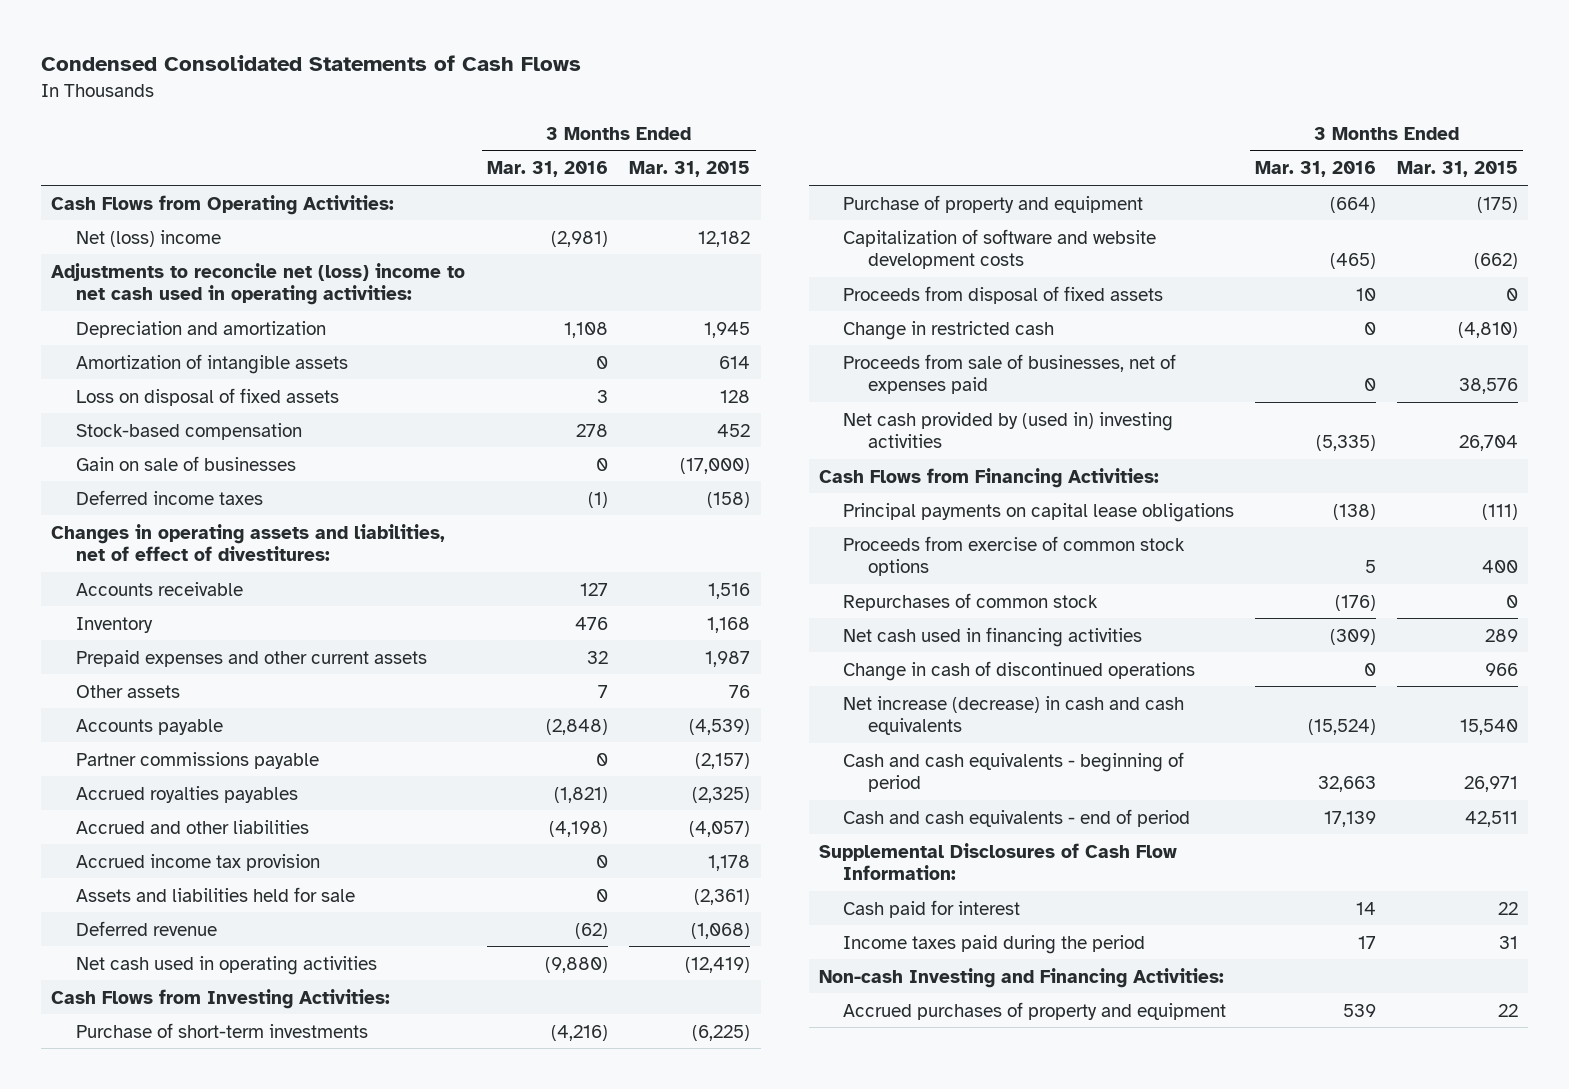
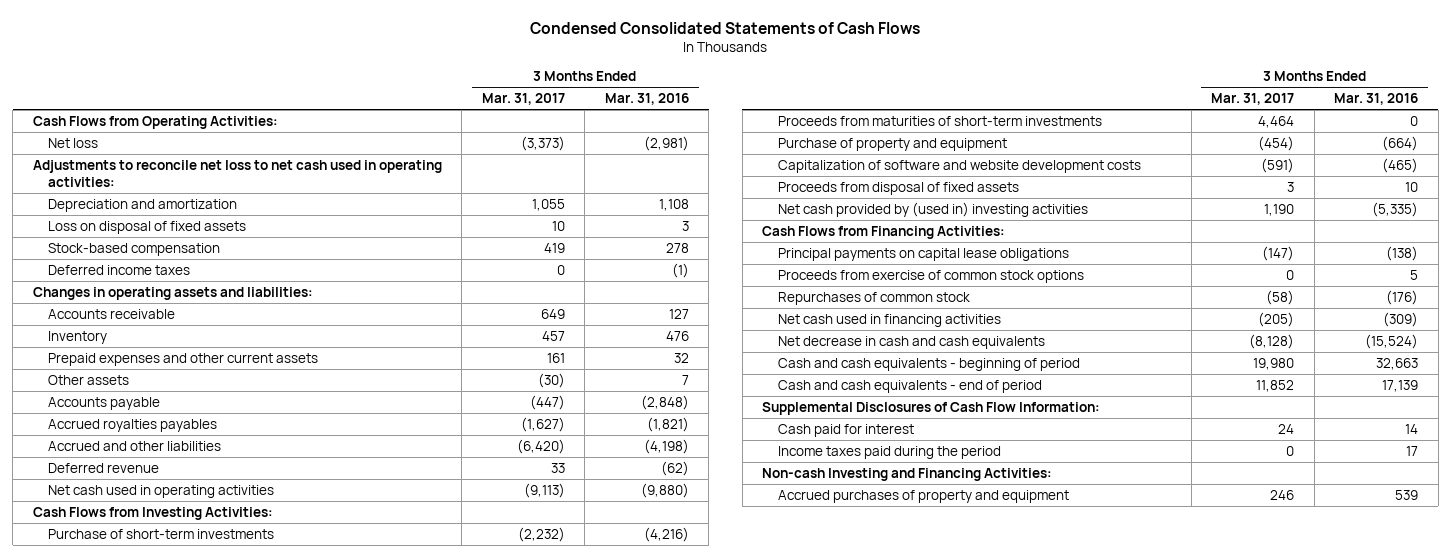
- | 3 Months Ended Mar. 31, 2016 | 3 Months Ended Mar. 31, 2015
+ | 3 Months Ended Mar. 31, 2017 | 3 Months Ended Mar. 31, 2016
- Net (loss) income | (2,981) | 12,182
- Adjustments to reconcile net (loss) income to net cash used in operating activities:
+ Net loss | (3,373) | (2,981)
+ Adjustments to reconcile net loss to net cash used in operating activities:
- Amortization of intangible assets | 0 | 614
- Gain on sale of businesses | 0 | (17,000)
- Changes in operating assets and liabilities, net of effect of divestitures:
+ Changes in operating assets and liabilities:
- Partner commissions payable | 0 | (2,157)
- Accrued income tax provision | 0 | 1,178
- Assets and liabilities held for sale | 0 | (2,361)
+ Proceeds from maturities of short-term investments | 4,464 | 0
- Change in restricted cash | 0 | (4,810)
- Proceeds from sale of businesses, net of expenses paid | 0 | 38,576
- Change in cash of discontinued operations | 0 | 966
- Net increase (decrease) in cash and cash equivalents | (15,524) | 15,540
+ Net decrease in cash and cash equivalents | (8,128) | (15,524)

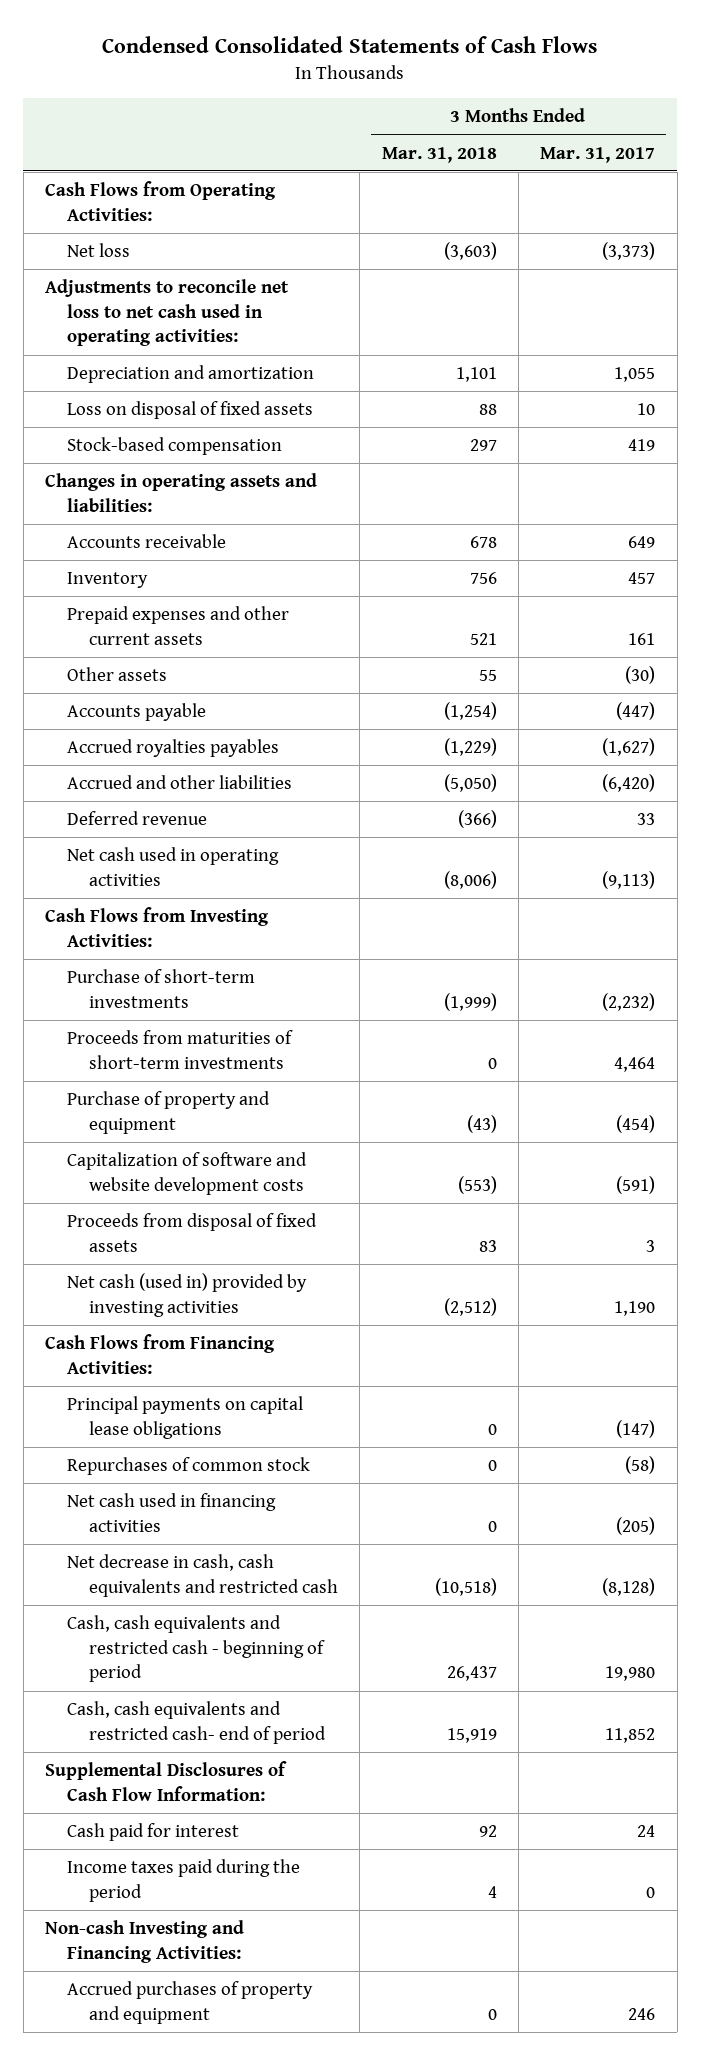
- | 3 Months Ended Mar. 31, 2017 | 3 Months Ended Mar. 31, 2016
+ | 3 Months Ended Mar. 31, 2018 | 3 Months Ended Mar. 31, 2017
- Deferred income taxes | 0 | (1)
- Net cash provided by (used in) investing activities | 1,190 | (5,335)
+ Net cash (used in) provided by investing activities | (2,512) | 1,190
- Proceeds from exercise of common stock options | 0 | 5
- Net decrease in cash and cash equivalents | (8,128) | (15,524)
- Cash and cash equivalents - beginning of period | 19,980 | 32,663
- Cash and cash equivalents - end of period | 11,852 | 17,139
+ Net decrease in cash, cash equivalents and restricted cash | (10,518) | (8,128)
+ Cash, cash equivalents and restricted cash - beginning of period | 26,437 | 19,980
+ Cash, cash equivalents and restricted cash- end of period | 15,919 | 11,852

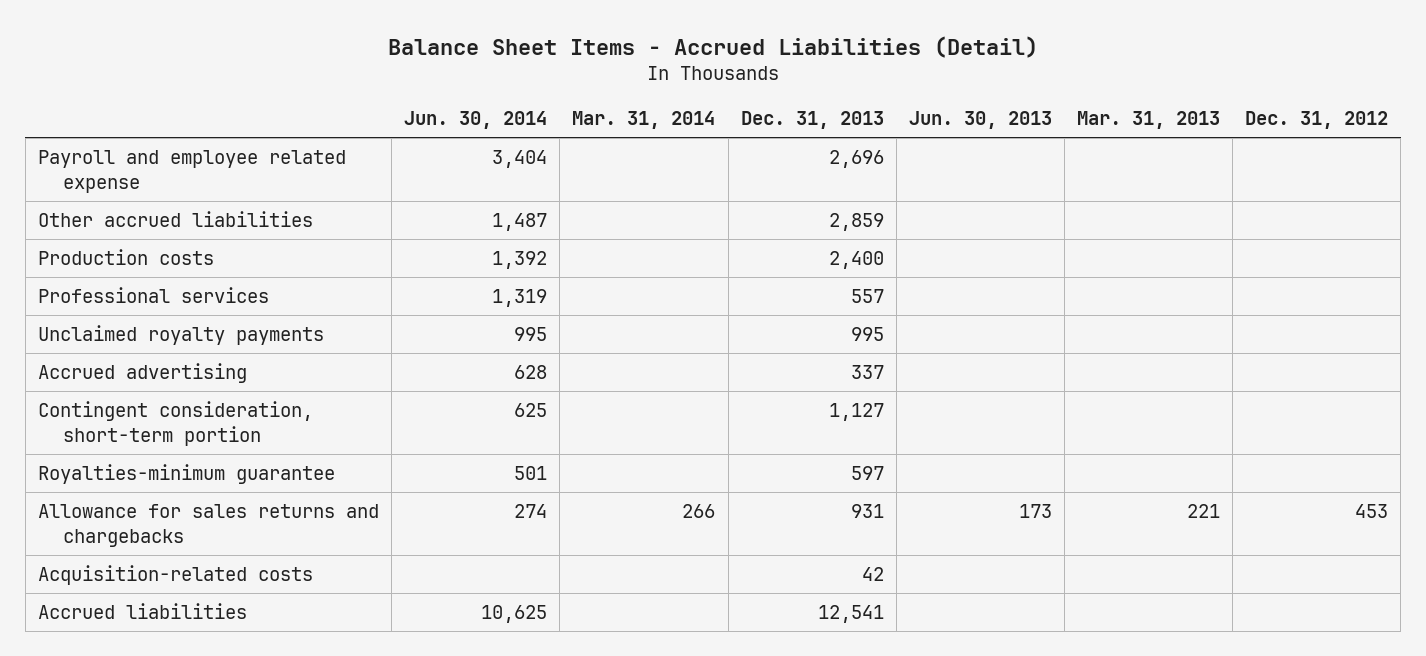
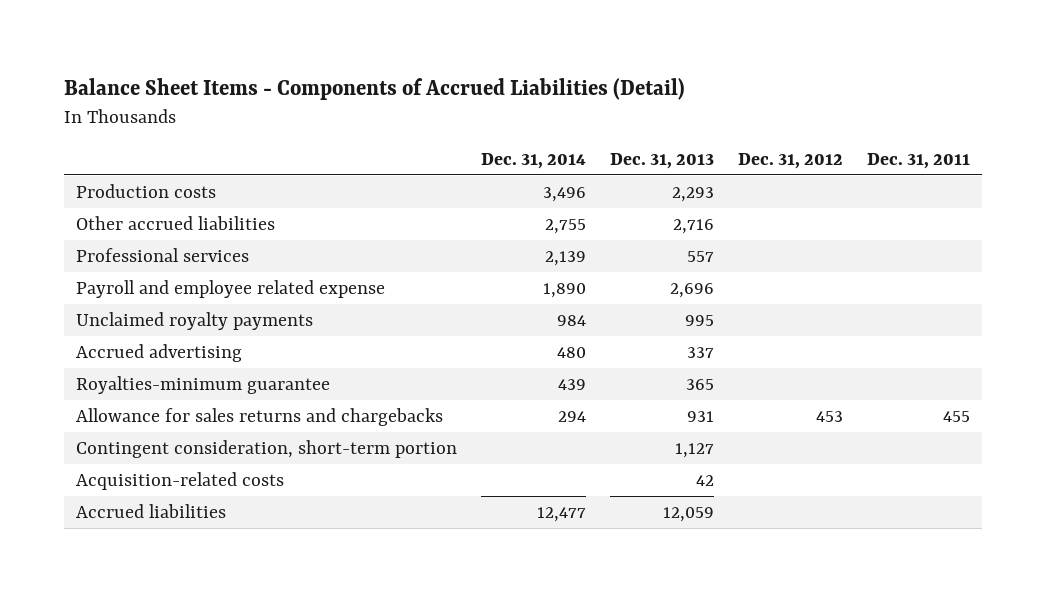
- Balance Sheet Items - Accrued Liabilities (Detail)
+ Balance Sheet Items - Components of Accrued Liabilities (Detail)
- | Jun. 30, 2014 | Mar. 31, 2014 | Dec. 31, 2013 | Jun. 30, 2013 | Mar. 31, 2013 | Dec. 31, 2012
+ | Dec. 31, 2014 | Dec. 31, 2013 | Dec. 31, 2012 | Dec. 31, 2011
- Other accrued liabilities | 1,487 | | 2,859 | | |
- Production costs | 1,392 | | 2,400 | | |
+ Production costs | 3,496 | 2,293 | |
+ Other accrued liabilities | 2,755 | 2,716 | |
moved down: Payroll and employee related expense | 1,890 | 2,696 | |
- Royalties-minimum guarantee | 501 | | 597 | | |
+ Royalties-minimum guarantee | 439 | 365 | |
moved down: Contingent consideration, short-term portion | | 1,127 | |
- Accrued liabilities | 10,625 | | 12,541 | | |
+ Accrued liabilities | 12,477 | 12,059 | |

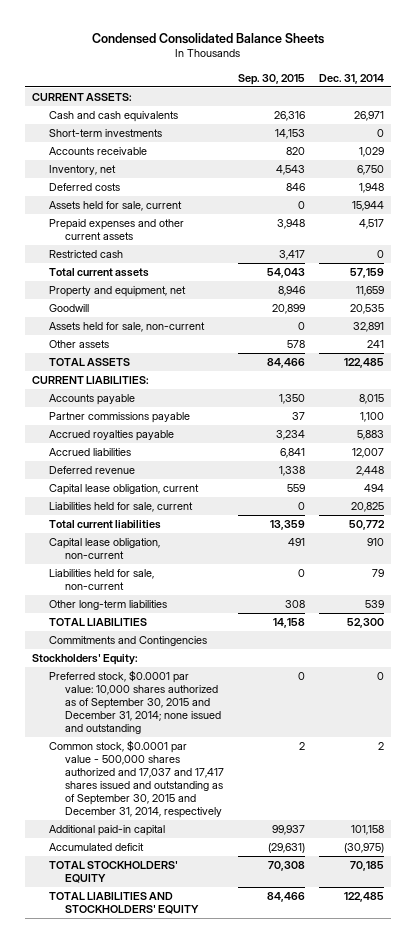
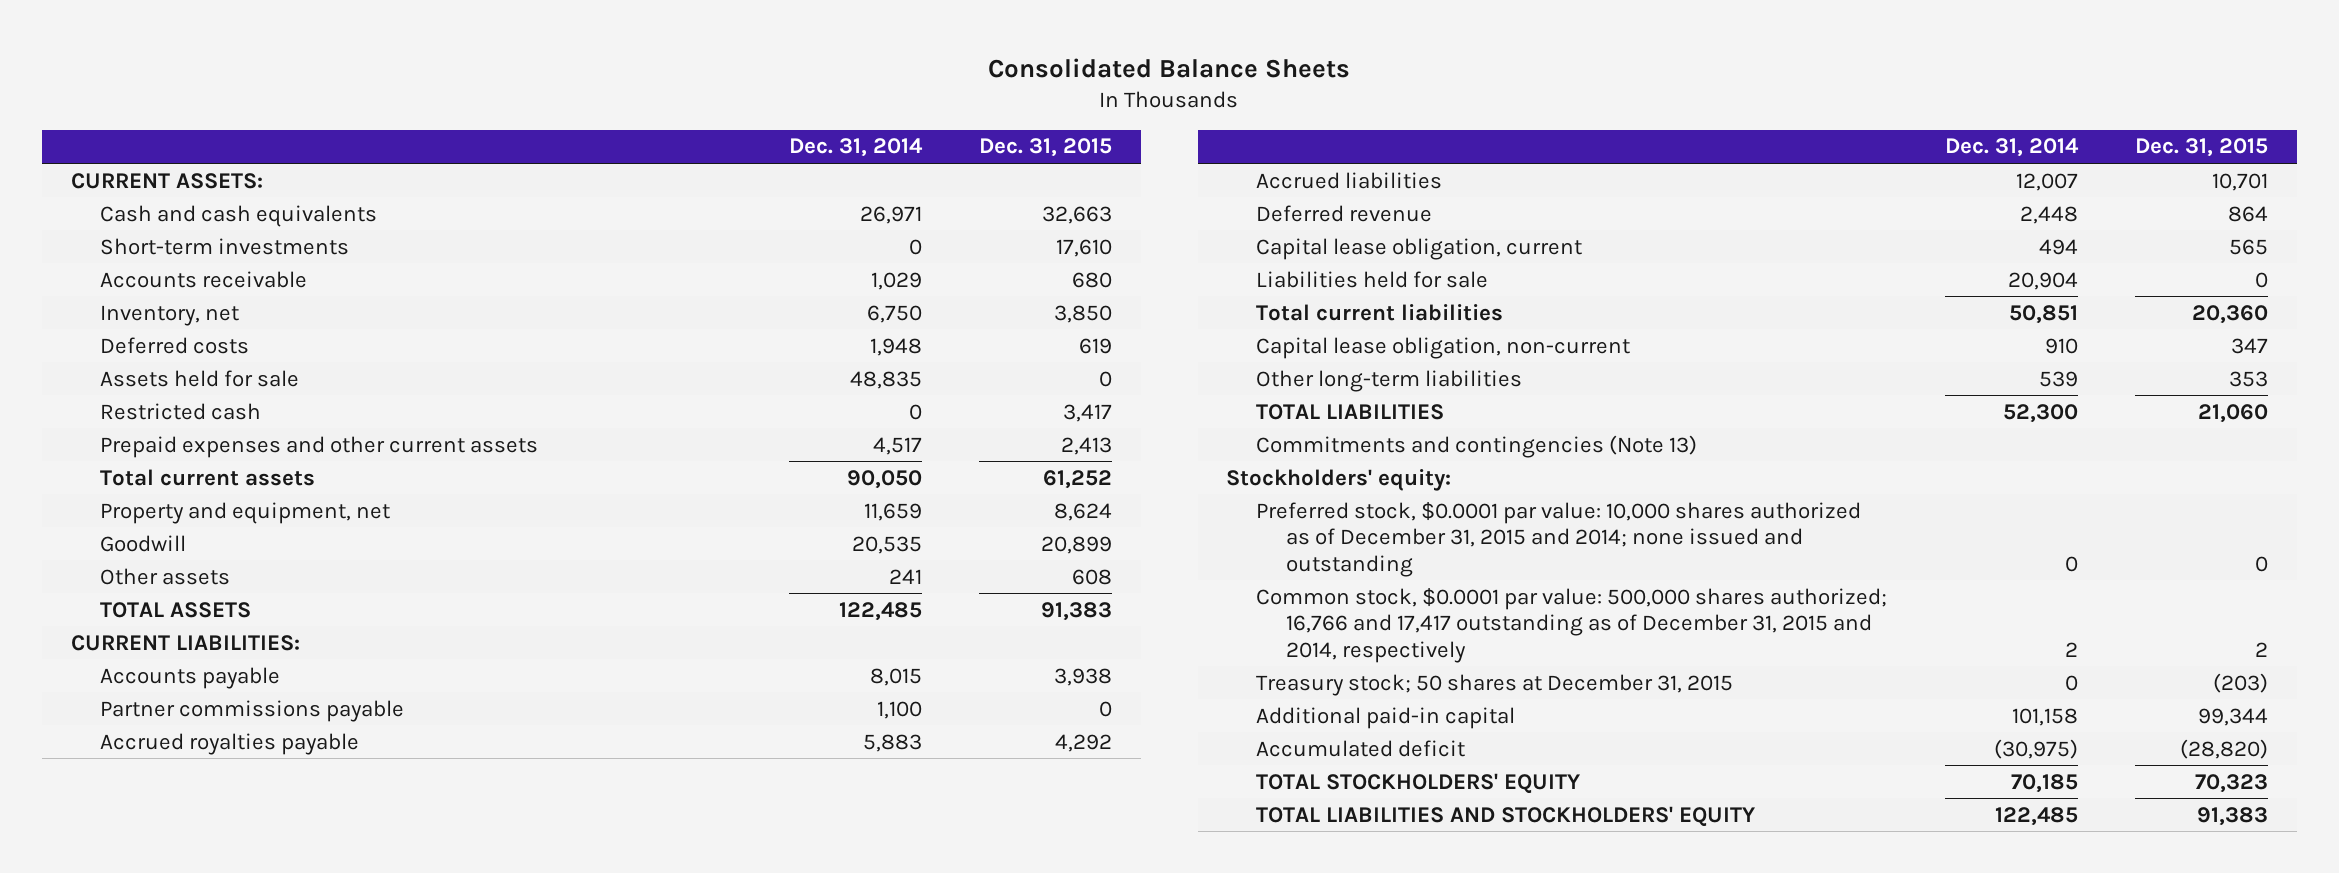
- Condensed Consolidated Balance Sheets
+ Consolidated Balance Sheets
- | Sep. 30, 2015 | Dec. 31, 2014
+ | Dec. 31, 2014 | Dec. 31, 2015
- Assets held for sale, current | 0 | 15,944
+ Assets held for sale | 48,835 | 0
- Total current assets | 54,043 | 57,159
moved down: Prepaid expenses and other current assets | 4,517 | 2,413
+ Total current assets | 90,050 | 61,252
- Assets held for sale, non-current | 0 | 32,891
- Liabilities held for sale, current | 0 | 20,825
- Total current liabilities | 13,359 | 50,772
+ Liabilities held for sale | 20,904 | 0
+ Total current liabilities | 50,851 | 20,360
- Liabilities held for sale, non-current | 0 | 79
- Commitments and Contingencies
- Stockholders' Equity:
- Preferred stock, $0.0001 par value: 10,000 shares authorized as of September 30, 2015 and December 31, 2014; none issued and outstanding | 0 | 0
- Common stock, $0.0001 par value - 500,000 shares authorized and 17,037 and 17,417 shares issued and outstanding as of September 30, 2015 and December 31, 2014, respectively | 2 | 2
+ Commitments and contingencies (Note 13)
+ Stockholders' equity:
+ Preferred stock, $0.0001 par value: 10,000 shares authorized as of December 31, 2015 and 2014; none issued and outstanding | 0 | 0
+ Common stock, $0.0001 par value: 500,000 shares authorized; 16,766 and 17,417 outstanding as of December 31, 2015 and 2014, respectively | 2 | 2
+ Treasury stock; 50 shares at December 31, 2015 | 0 | (203)

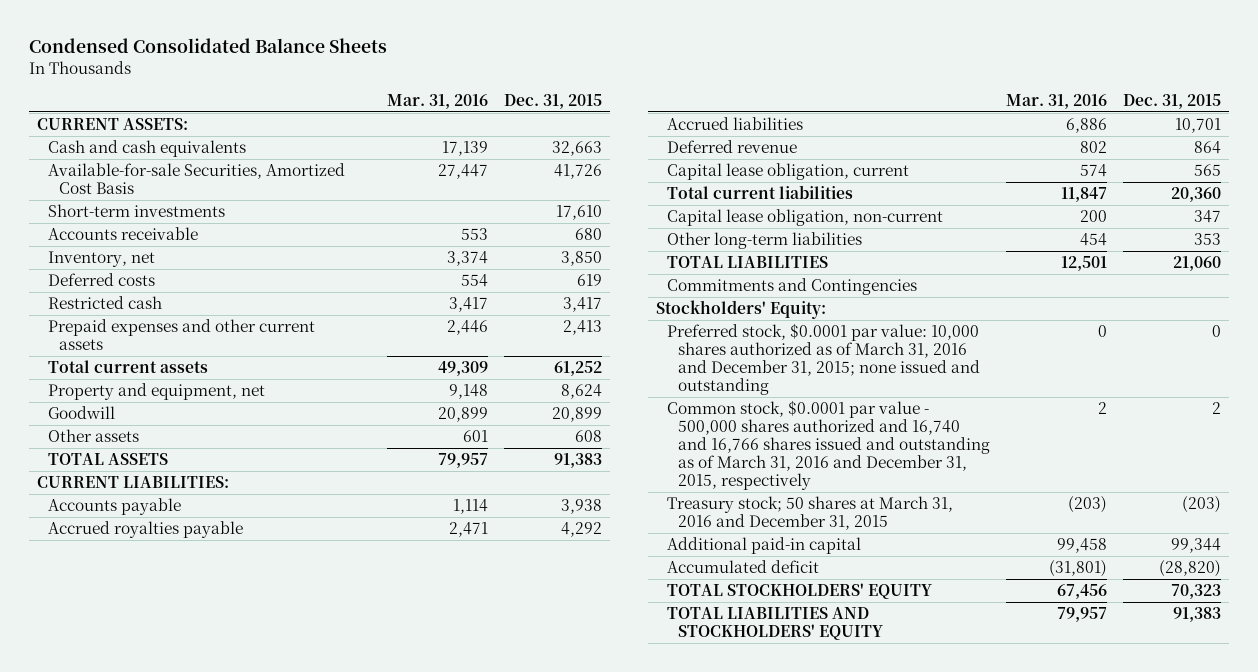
- Consolidated Balance Sheets
+ Condensed Consolidated Balance Sheets
- | Dec. 31, 2014 | Dec. 31, 2015
+ | Mar. 31, 2016 | Dec. 31, 2015
+ Available-for-sale Securities, Amortized Cost Basis | 27,447 | 41,726
- Assets held for sale | 48,835 | 0
- Partner commissions payable | 1,100 | 0
- Liabilities held for sale | 20,904 | 0
- Commitments and contingencies (Note 13)
- Stockholders' equity:
- Preferred stock, $0.0001 par value: 10,000 shares authorized as of December 31, 2015 and 2014; none issued and outstanding | 0 | 0
- Common stock, $0.0001 par value: 500,000 shares authorized; 16,766 and 17,417 outstanding as of December 31, 2015 and 2014, respectively | 2 | 2
- Treasury stock; 50 shares at December 31, 2015 | 0 | (203)
+ Commitments and Contingencies
+ Stockholders' Equity:
+ Preferred stock, $0.0001 par value: 10,000 shares authorized as of March 31, 2016 and December 31, 2015; none issued and outstanding | 0 | 0
+ Common stock, $0.0001 par value - 500,000 shares authorized and 16,740 and 16,766 shares issued and outstanding as of March 31, 2016 and December 31, 2015, respectively | 2 | 2
+ Treasury stock; 50 shares at March 31, 2016 and December 31, 2015 | (203) | (203)

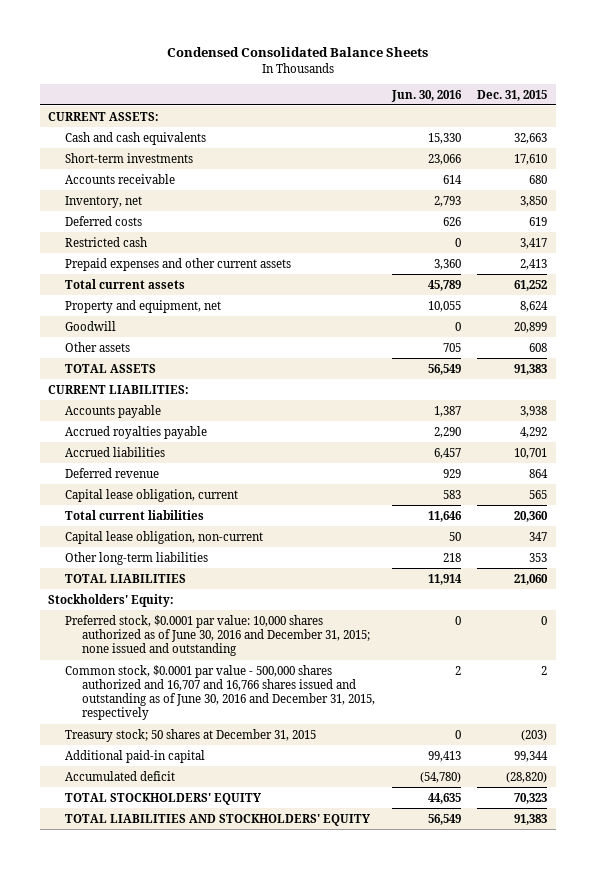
- | Mar. 31, 2016 | Dec. 31, 2015
+ | Jun. 30, 2016 | Dec. 31, 2015
- Available-for-sale Securities, Amortized Cost Basis | 27,447 | 41,726
- Commitments and Contingencies
- Preferred stock, $0.0001 par value: 10,000 shares authorized as of March 31, 2016 and December 31, 2015; none issued and outstanding | 0 | 0
- Common stock, $0.0001 par value - 500,000 shares authorized and 16,740 and 16,766 shares issued and outstanding as of March 31, 2016 and December 31, 2015, respectively | 2 | 2
- Treasury stock; 50 shares at March 31, 2016 and December 31, 2015 | (203) | (203)
+ Preferred stock, $0.0001 par value: 10,000 shares authorized as of June 30, 2016 and December 31, 2015; none issued and outstanding | 0 | 0
+ Common stock, $0.0001 par value - 500,000 shares authorized and 16,707 and 16,766 shares issued and outstanding as of June 30, 2016 and December 31, 2015, respectively | 2 | 2
+ Treasury stock; 50 shares at December 31, 2015 | 0 | (203)

